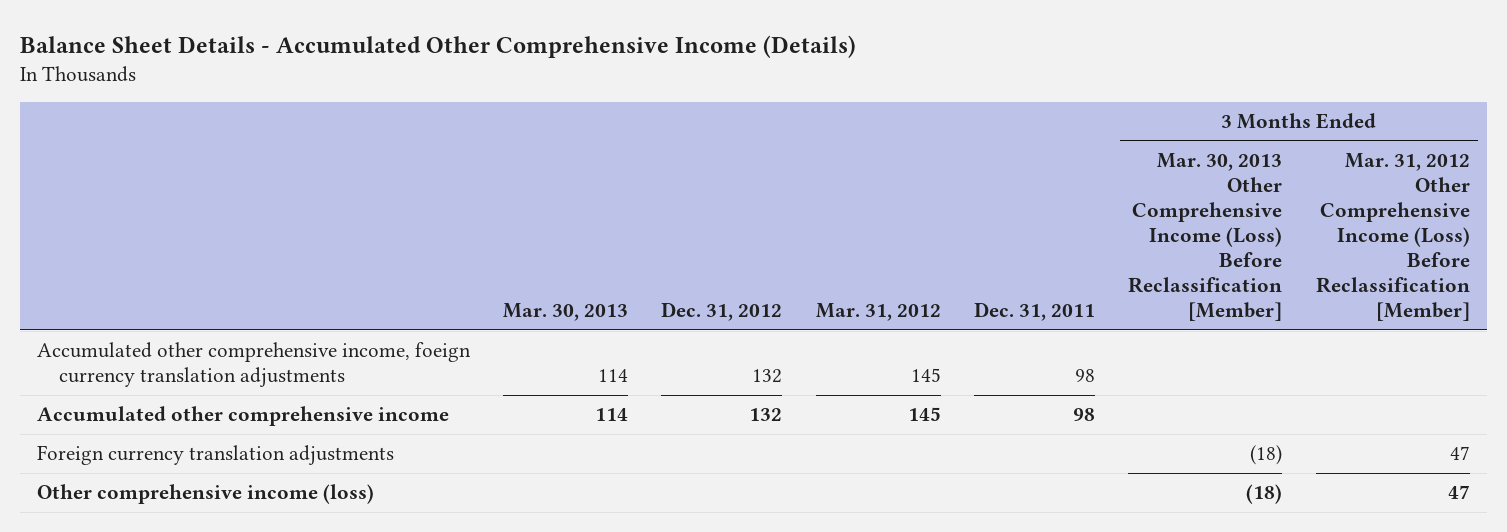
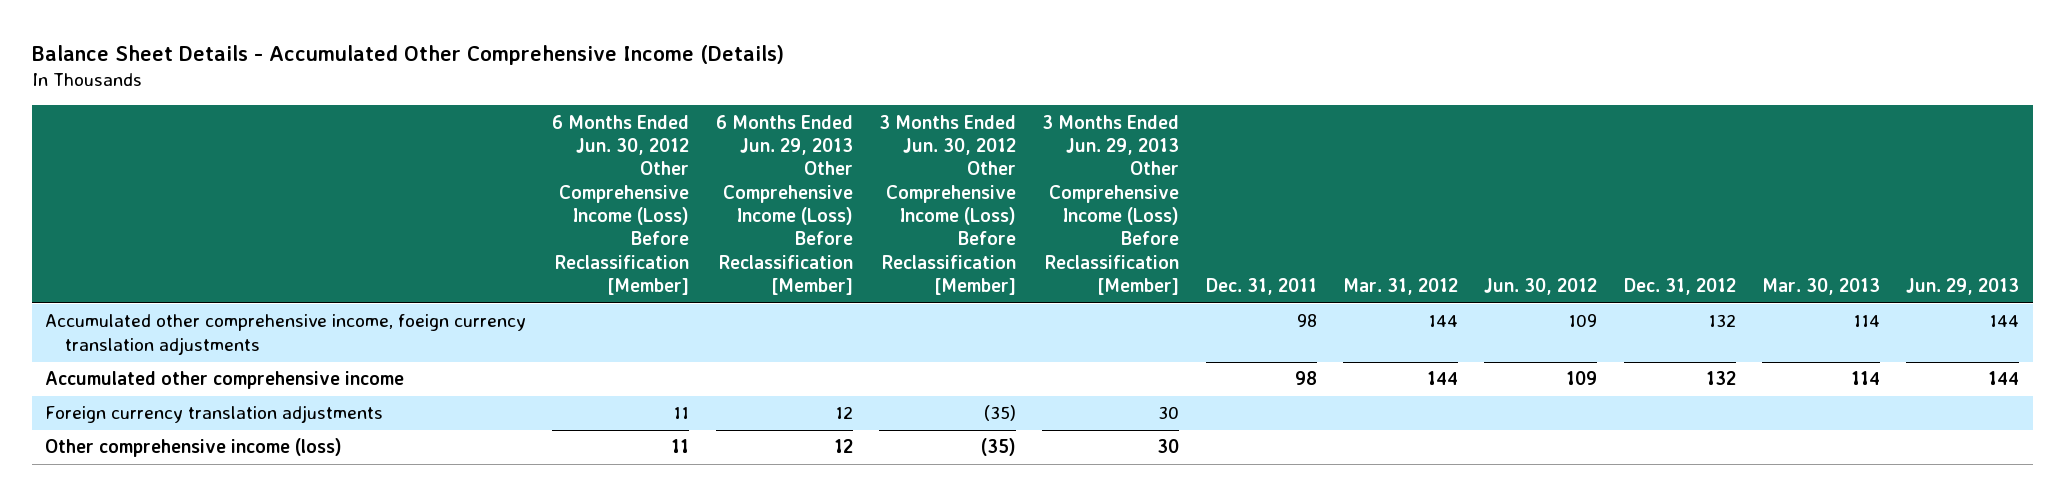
- | Mar. 30, 2013 | Dec. 31, 2012 | Mar. 31, 2012 | Dec. 31, 2011 | 3 Months Ended Mar. 30, 2013 Other Comprehensive Income (Loss) Before Reclassification [Member] | 3 Months Ended Mar. 31, 2012 Other Comprehensive Income (Loss) Before Reclassification [Member]
+ | 6 Months Ended Jun. 30, 2012 Other Comprehensive Income (Loss) Before Reclassification [Member] | 6 Months Ended Jun. 29, 2013 Other Comprehensive Income (Loss) Before Reclassification [Member] | 3 Months Ended Jun. 30, 2012 Other Comprehensive Income (Loss) Before Reclassification [Member] | 3 Months Ended Jun. 29, 2013 Other Comprehensive Income (Loss) Before Reclassification [Member] | Dec. 31, 2011 | Mar. 31, 2012 | Jun. 30, 2012 | Dec. 31, 2012 | Mar. 30, 2013 | Jun. 29, 2013
- Accumulated other comprehensive income, foeign currency translation adjustments | 114 | 132 | 145 | 98 | |
- Accumulated other comprehensive income | 114 | 132 | 145 | 98 | |
+ Accumulated other comprehensive income, foeign currency translation adjustments | | | | | 98 | 144 | 109 | 132 | 114 | 144
+ Accumulated other comprehensive income | | | | | 98 | 144 | 109 | 132 | 114 | 144

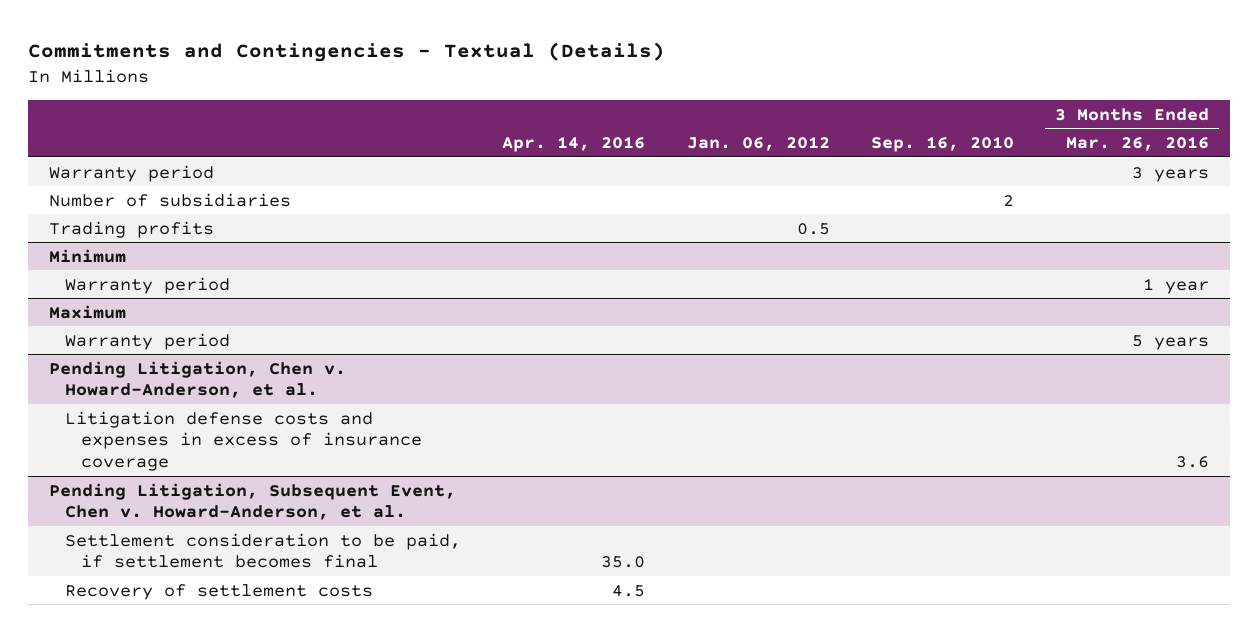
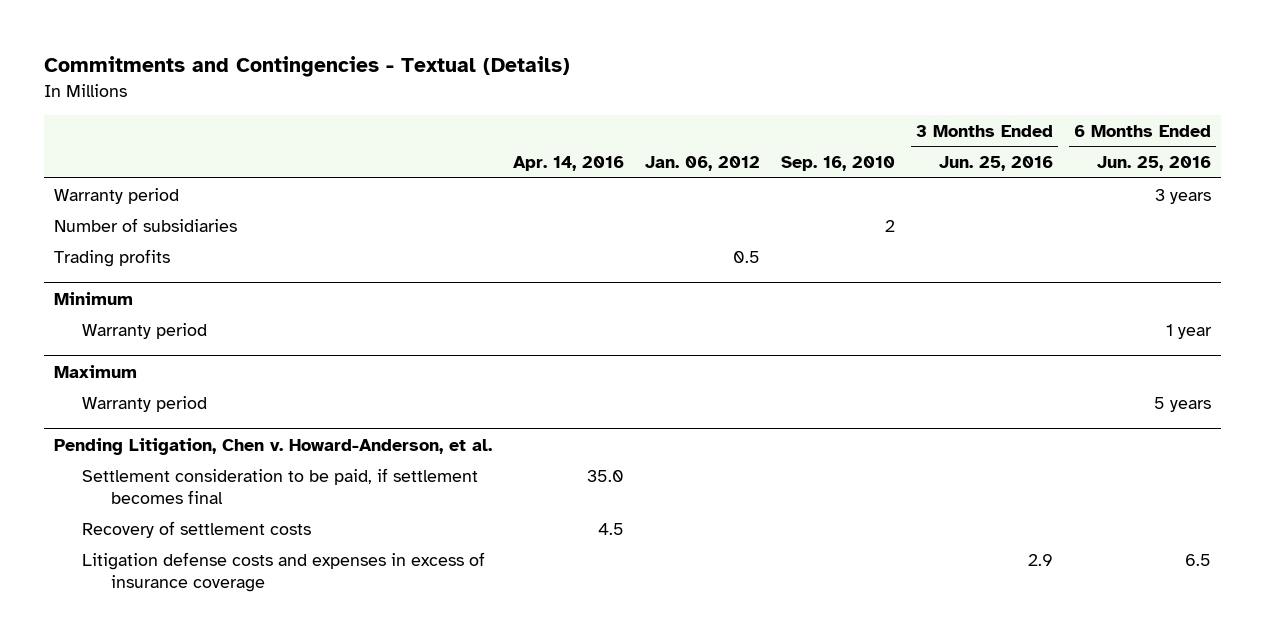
- | Apr. 14, 2016 | Jan. 06, 2012 | Sep. 16, 2010 | 3 Months Ended Mar. 26, 2016
+ | Apr. 14, 2016 | Jan. 06, 2012 | Sep. 16, 2010 | 3 Months Ended Jun. 25, 2016 | 6 Months Ended Jun. 25, 2016
@ Pending Litigation, Chen v. Howard-Anderson, et al.
+ Settlement consideration to be paid, if settlement becomes final | 35.0 | | | |
+ Recovery of settlement costs | 4.5 | | | |
- Pending Litigation, Subsequent Event, Chen v. Howard-Anderson, et al.
- Settlement consideration to be paid, if settlement becomes final | 35.0 | | |
- Recovery of settlement costs | 4.5 | | |

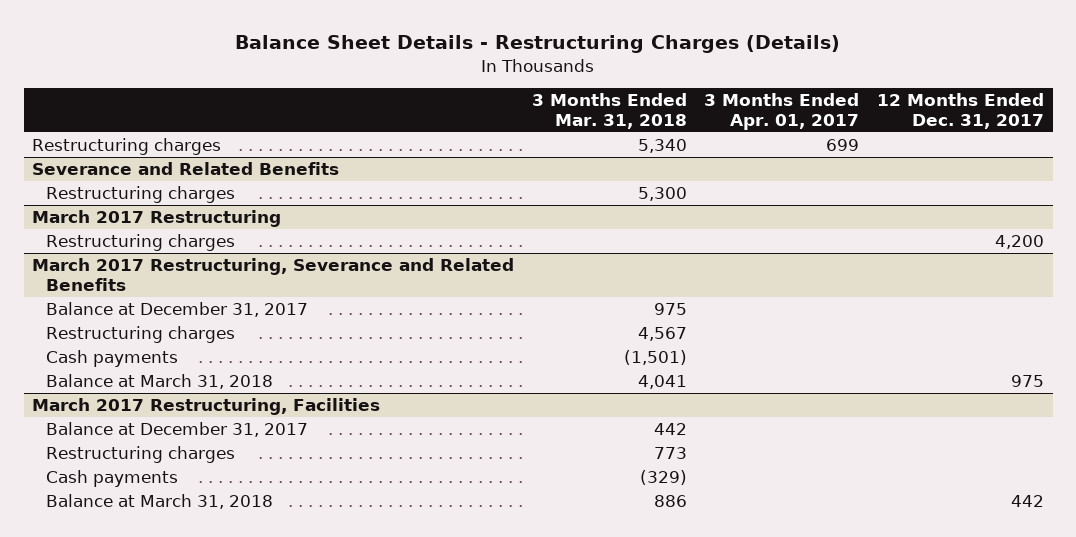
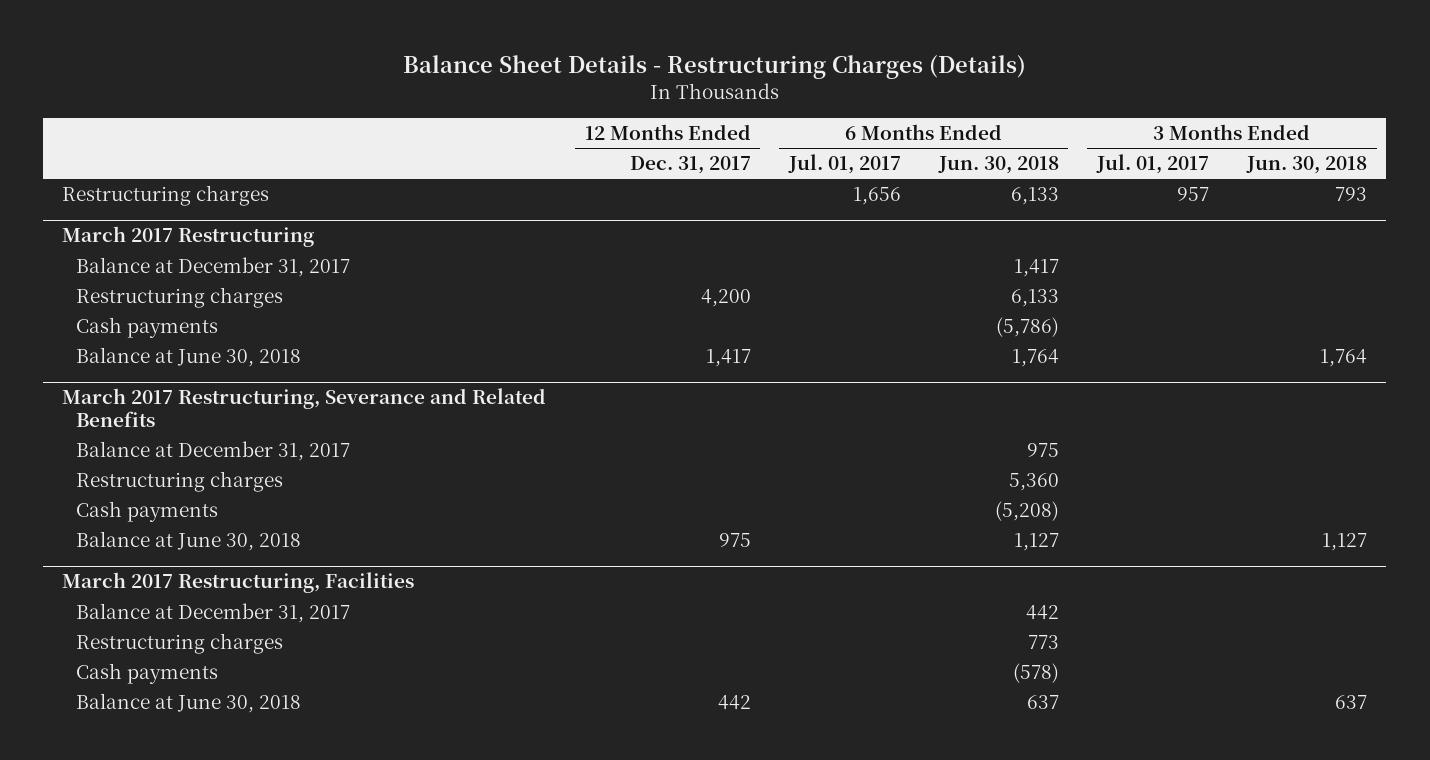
- | 3 Months Ended Mar. 31, 2018 | 3 Months Ended Apr. 01, 2017 | 12 Months Ended Dec. 31, 2017
+ | 12 Months Ended Dec. 31, 2017 | 6 Months Ended Jul. 01, 2017 | 6 Months Ended Jun. 30, 2018 | 3 Months Ended Jul. 01, 2017 | 3 Months Ended Jun. 30, 2018
- Severance and Related Benefits
- Restructuring charges | 5,300 | |
@ March 2017 Restructuring
+ Balance at December 31, 2017 | | | 1,417 | |
+ Cash payments | | | (5,786) | |
+ Balance at June 30, 2018 | 1,417 | | 1,764 | | 1,764
@ March 2017 Restructuring, Severance and Related Benefits
- Balance at March 31, 2018 | 4,041 | | 975
+ Balance at June 30, 2018 | 975 | | 1,127 | | 1,127
@ March 2017 Restructuring, Facilities
- Balance at March 31, 2018 | 886 | | 442
+ Balance at June 30, 2018 | 442 | | 637 | | 637

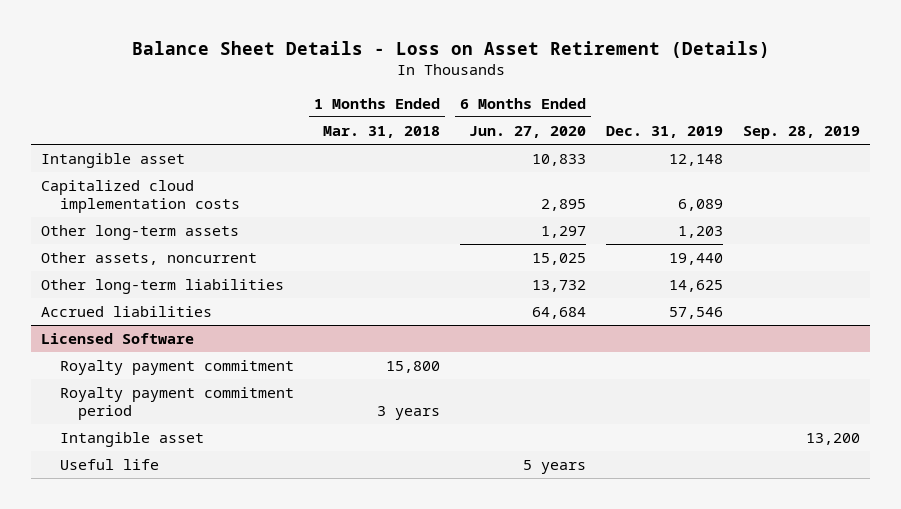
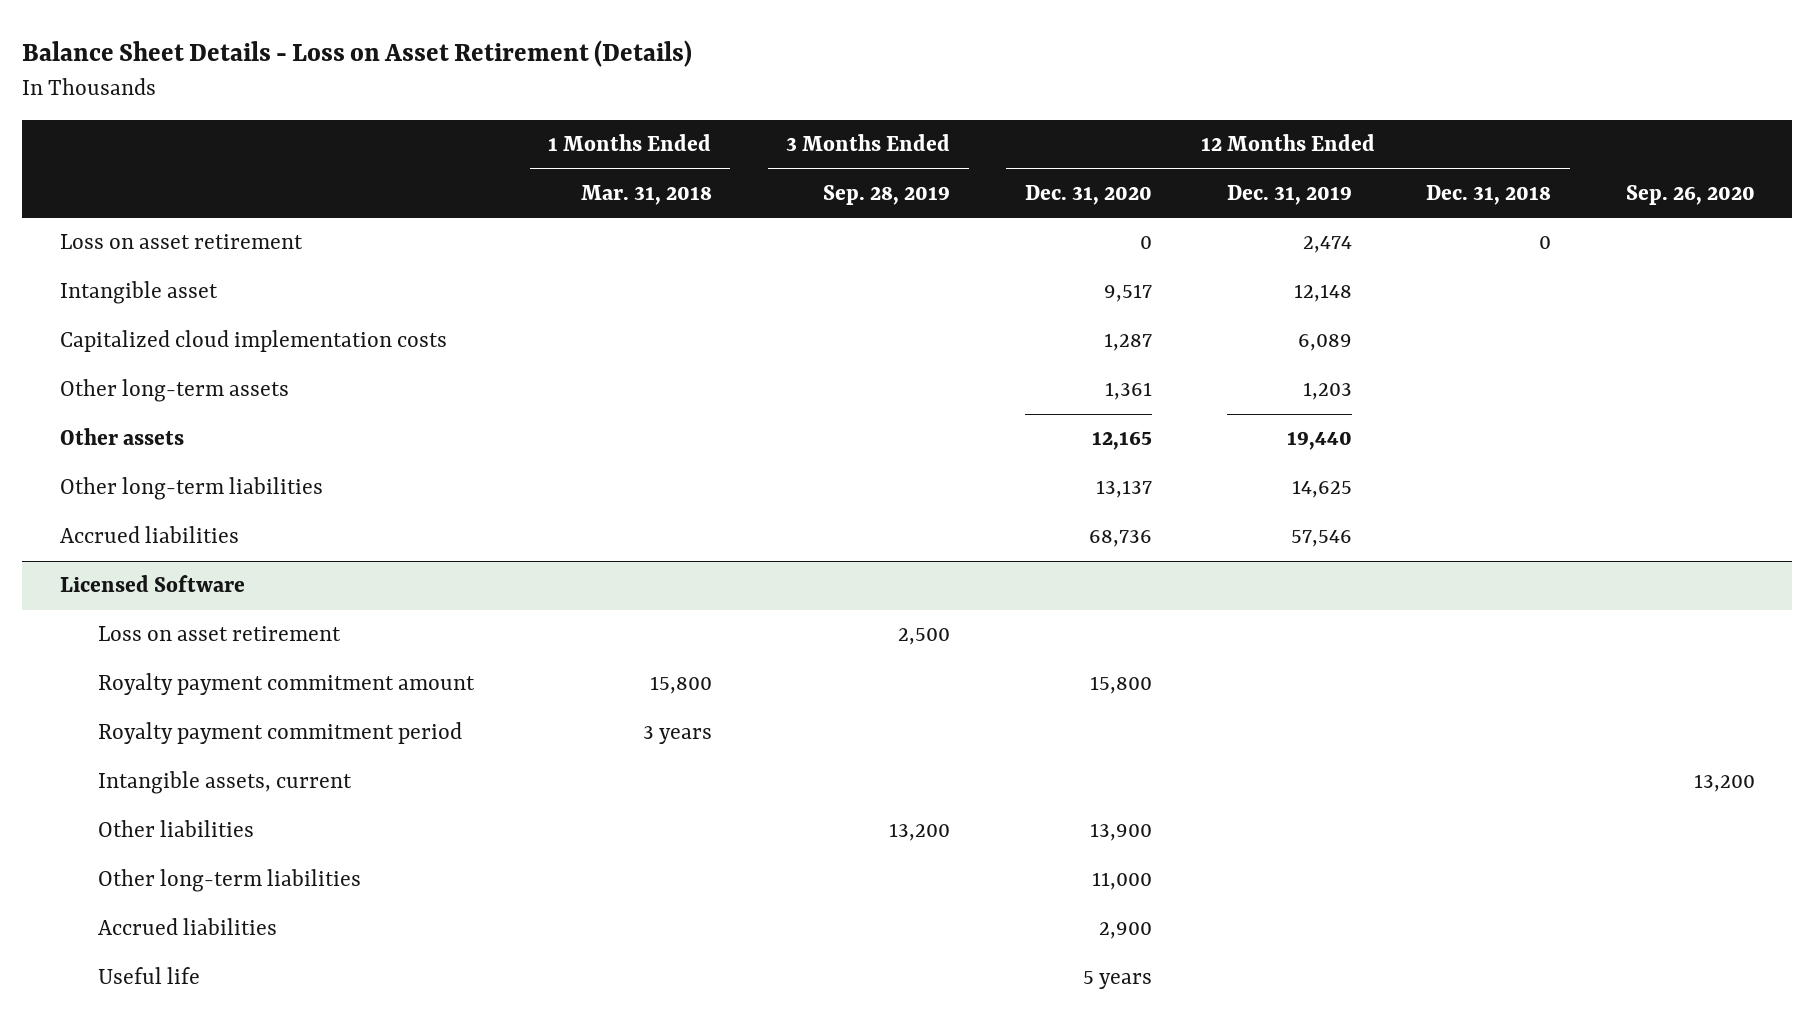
- | 1 Months Ended Mar. 31, 2018 | 6 Months Ended Jun. 27, 2020 | Dec. 31, 2019 | Sep. 28, 2019
+ | 1 Months Ended Mar. 31, 2018 | 3 Months Ended Sep. 28, 2019 | 12 Months Ended Dec. 31, 2020 | 12 Months Ended Dec. 31, 2019 | 12 Months Ended Dec. 31, 2018 | Sep. 26, 2020
+ Loss on asset retirement | | | 0 | 2,474 | 0 |
- Other assets, noncurrent | | 15,025 | 19,440 |
+ Other assets | | | 12,165 | 19,440 | |
@ Licensed Software
- Royalty payment commitment | 15,800 | | |
+ Loss on asset retirement | | 2,500 | | | |
+ Royalty payment commitment amount | 15,800 | | 15,800 | | |
- Intangible asset | | | | 13,200
+ Intangible assets, current | | | | | | 13,200
+ Other liabilities | | 13,200 | 13,900 | | |
+ Other long-term liabilities | | | 11,000 | | |
+ Accrued liabilities | | | 2,900 | | |

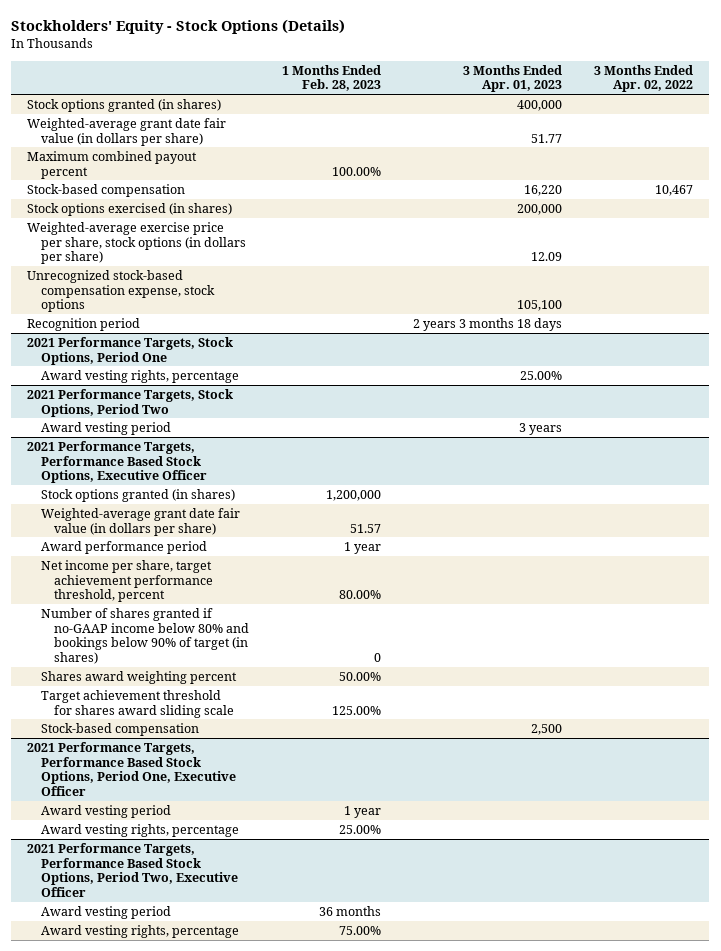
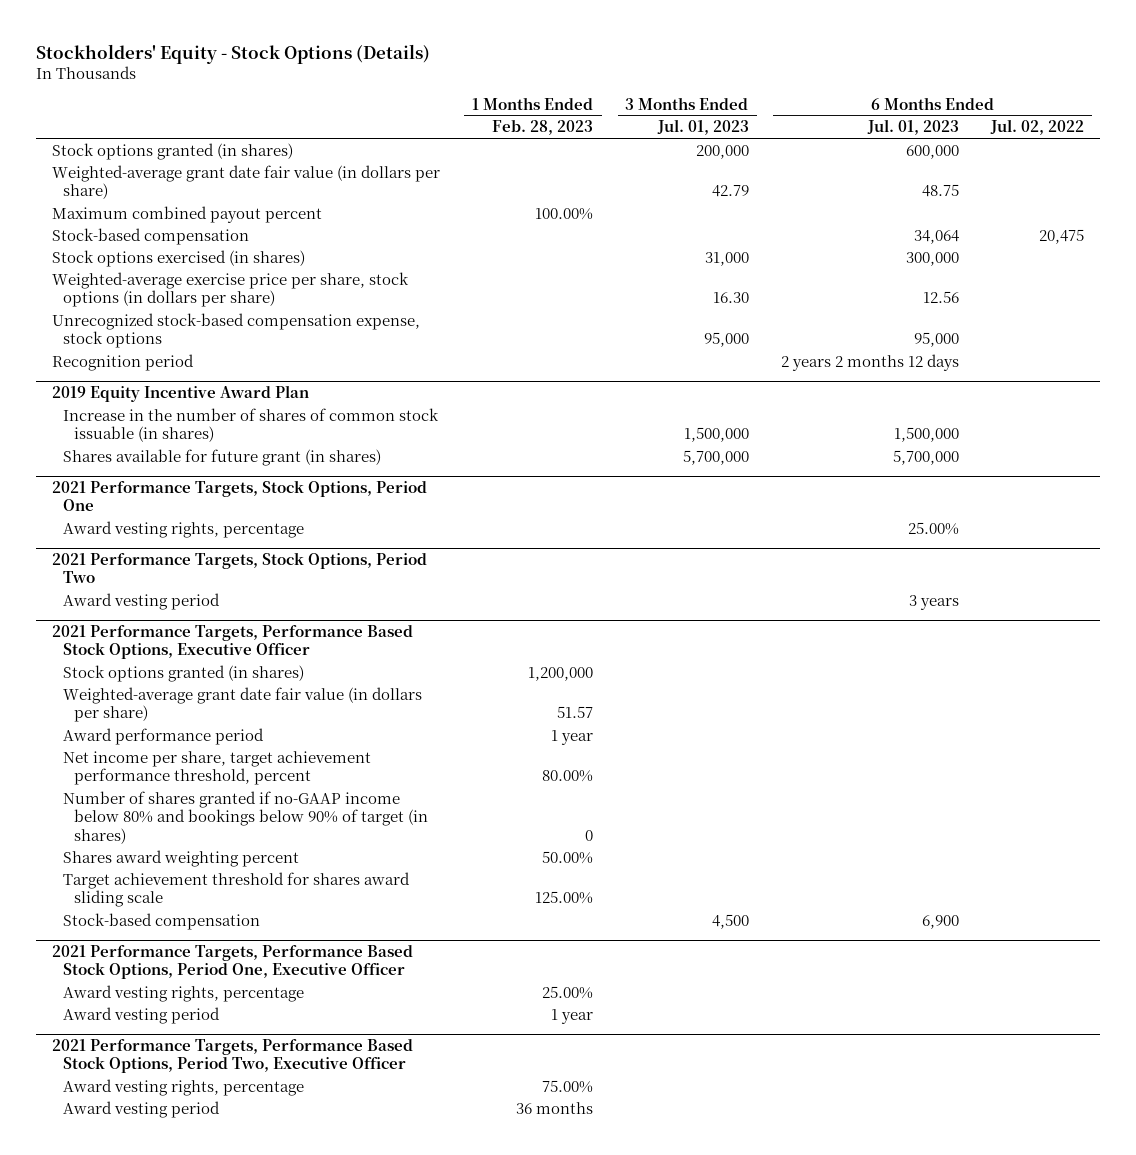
- | 1 Months Ended Feb. 28, 2023 | 3 Months Ended Apr. 01, 2023 | 3 Months Ended Apr. 02, 2022
+ | 1 Months Ended Feb. 28, 2023 | 3 Months Ended Jul. 01, 2023 | 6 Months Ended Jul. 01, 2023 | 6 Months Ended Jul. 02, 2022
+ 2019 Equity Incentive Award Plan
+ Increase in the number of shares of common stock issuable (in shares) | | 1,500,000 | 1,500,000 |
+ Shares available for future grant (in shares) | | 5,700,000 | 5,700,000 |
@ 2021 Performance Targets, Performance Based Stock Options, Period One, Executive Officer
moved down: Award vesting period | 1 year | | |
@ 2021 Performance Targets, Performance Based Stock Options, Period Two, Executive Officer
moved down: Award vesting period | 36 months | | |

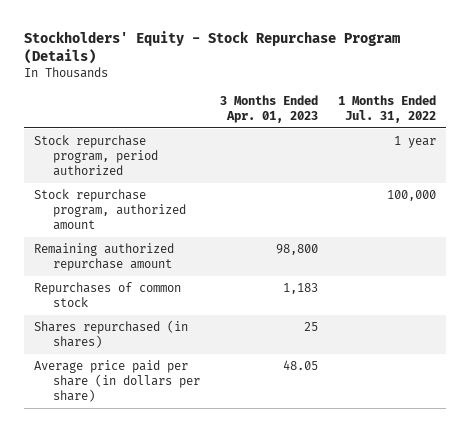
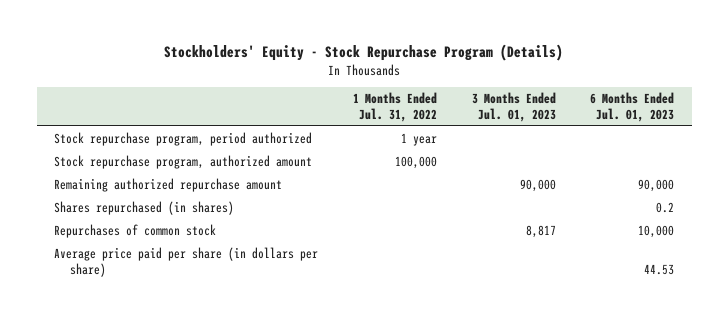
- | 3 Months Ended Apr. 01, 2023 | 1 Months Ended Jul. 31, 2022
+ | 1 Months Ended Jul. 31, 2022 | 3 Months Ended Jul. 01, 2023 | 6 Months Ended Jul. 01, 2023
moved down: Repurchases of common stock | | 8,817 | 10,000

